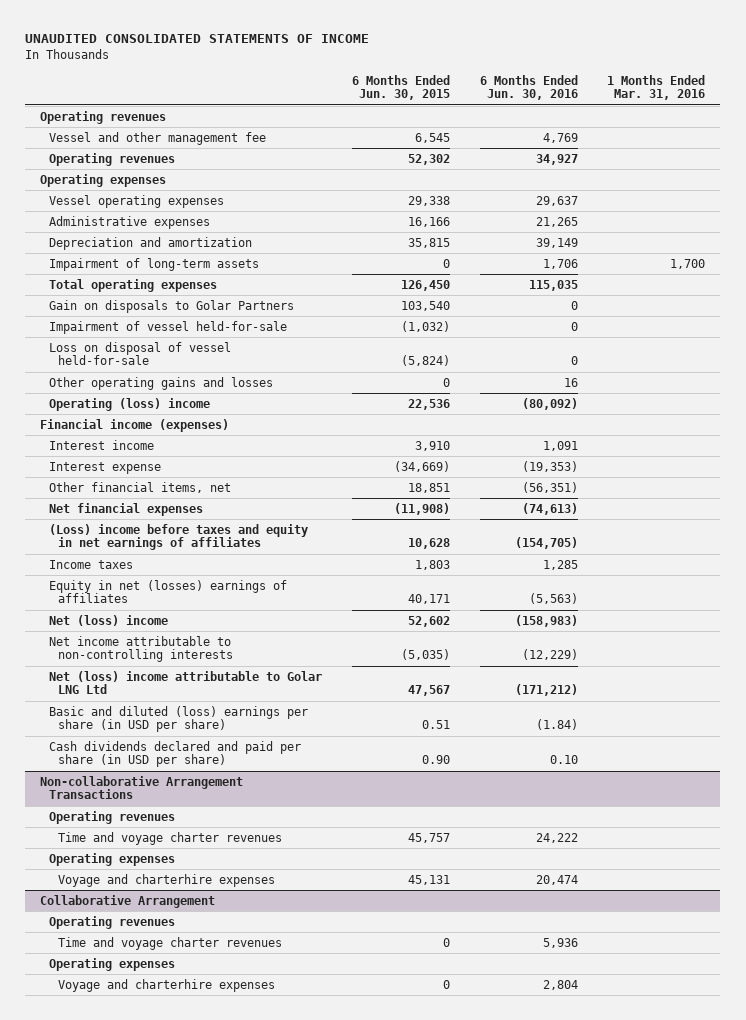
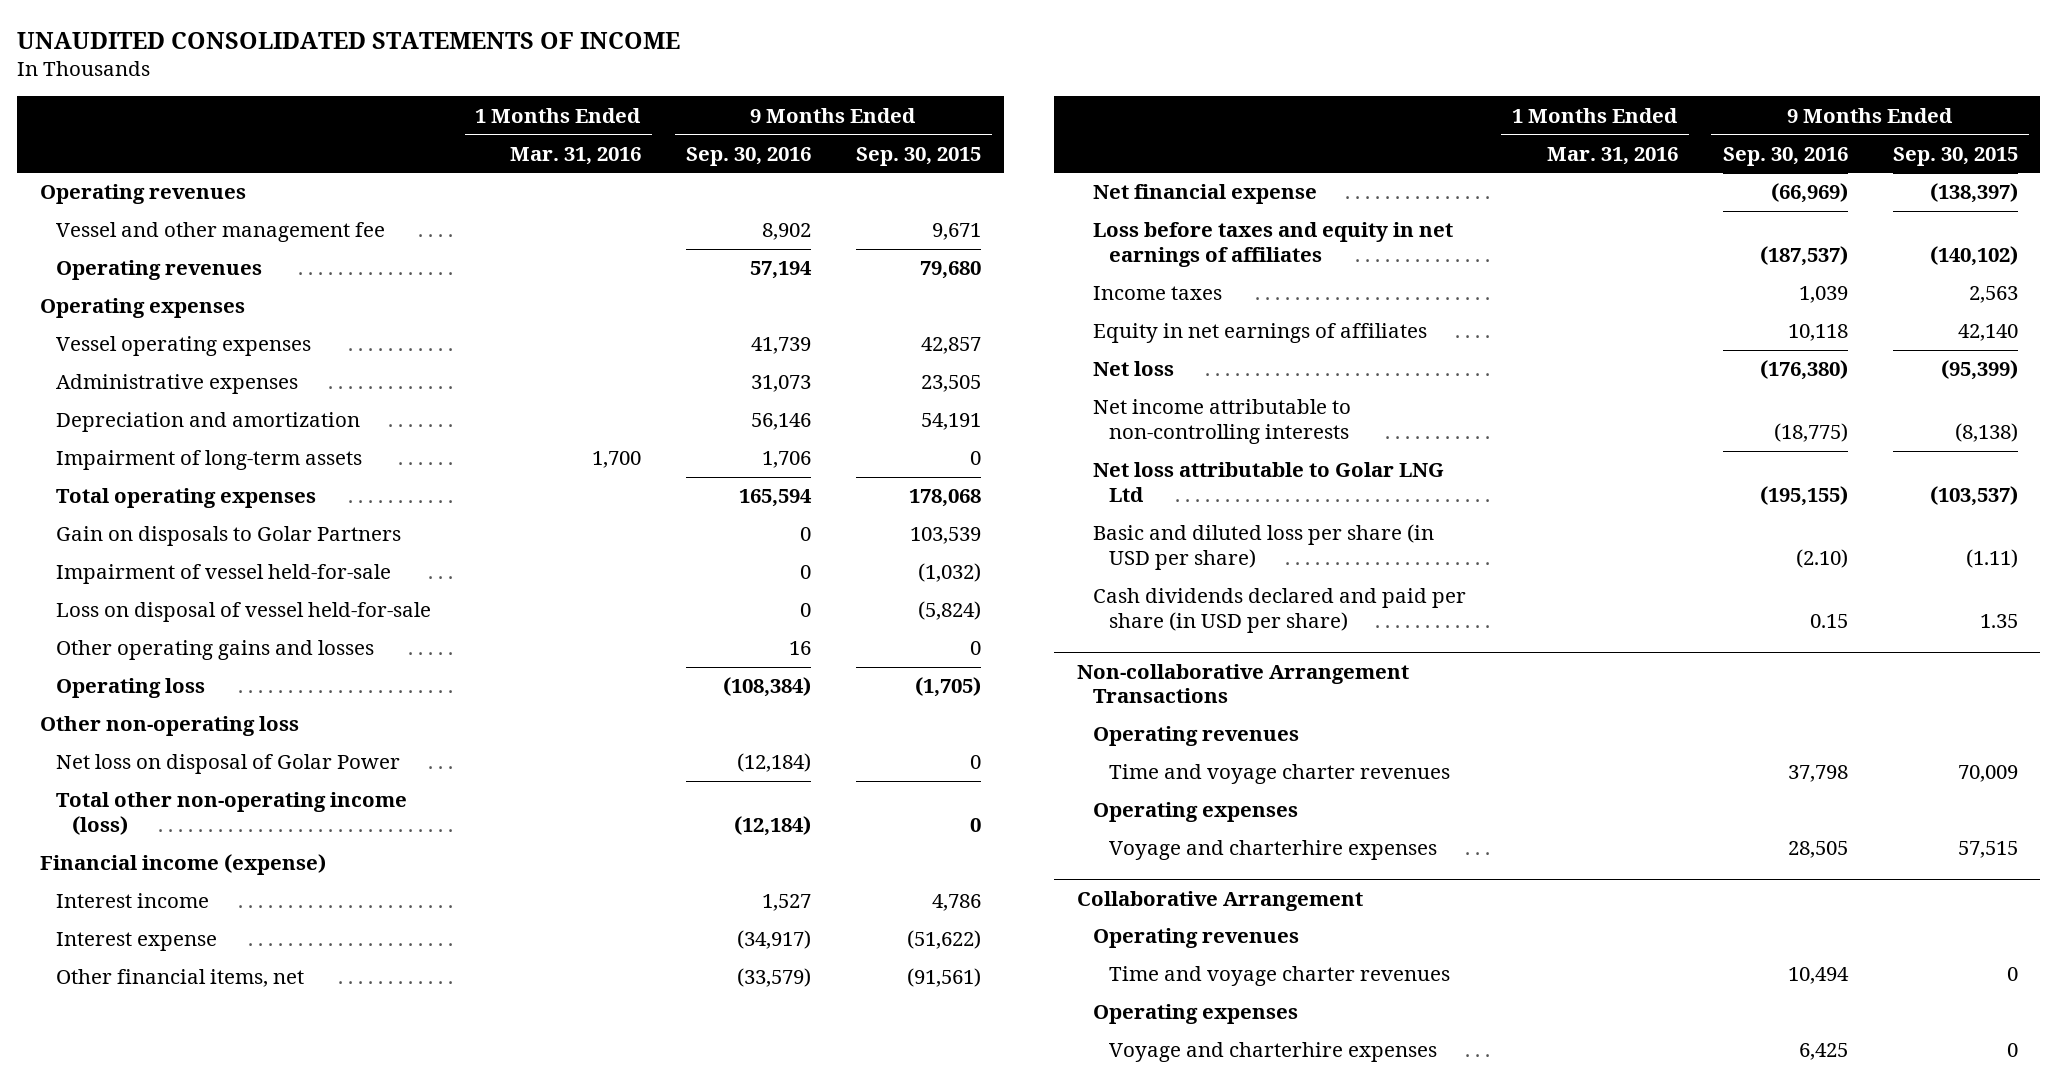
- | 6 Months Ended Jun. 30, 2015 | 6 Months Ended Jun. 30, 2016 | 1 Months Ended Mar. 31, 2016
+ | 1 Months Ended Mar. 31, 2016 | 9 Months Ended Sep. 30, 2016 | 9 Months Ended Sep. 30, 2015
- Operating (loss) income | 22,536 | (80,092) |
- Financial income (expenses)
+ Operating loss | | (108,384) | (1,705)
+ Other non-operating loss
+ Net loss on disposal of Golar Power | | (12,184) | 0
+ Total other non-operating income (loss) | | (12,184) | 0
+ Financial income (expense)
- Net financial expenses | (11,908) | (74,613) |
- (Loss) income before taxes and equity in net earnings of affiliates | 10,628 | (154,705) |
+ Net financial expense | | (66,969) | (138,397)
+ Loss before taxes and equity in net earnings of affiliates | | (187,537) | (140,102)
- Equity in net (losses) earnings of affiliates | 40,171 | (5,563) |
- Net (loss) income | 52,602 | (158,983) |
+ Equity in net earnings of affiliates | | 10,118 | 42,140
+ Net loss | | (176,380) | (95,399)
- Net (loss) income attributable to Golar LNG Ltd | 47,567 | (171,212) |
- Basic and diluted (loss) earnings per share (in USD per share) | 0.51 | (1.84) |
+ Net loss attributable to Golar LNG Ltd | | (195,155) | (103,537)
+ Basic and diluted loss per share (in USD per share) | | (2.10) | (1.11)

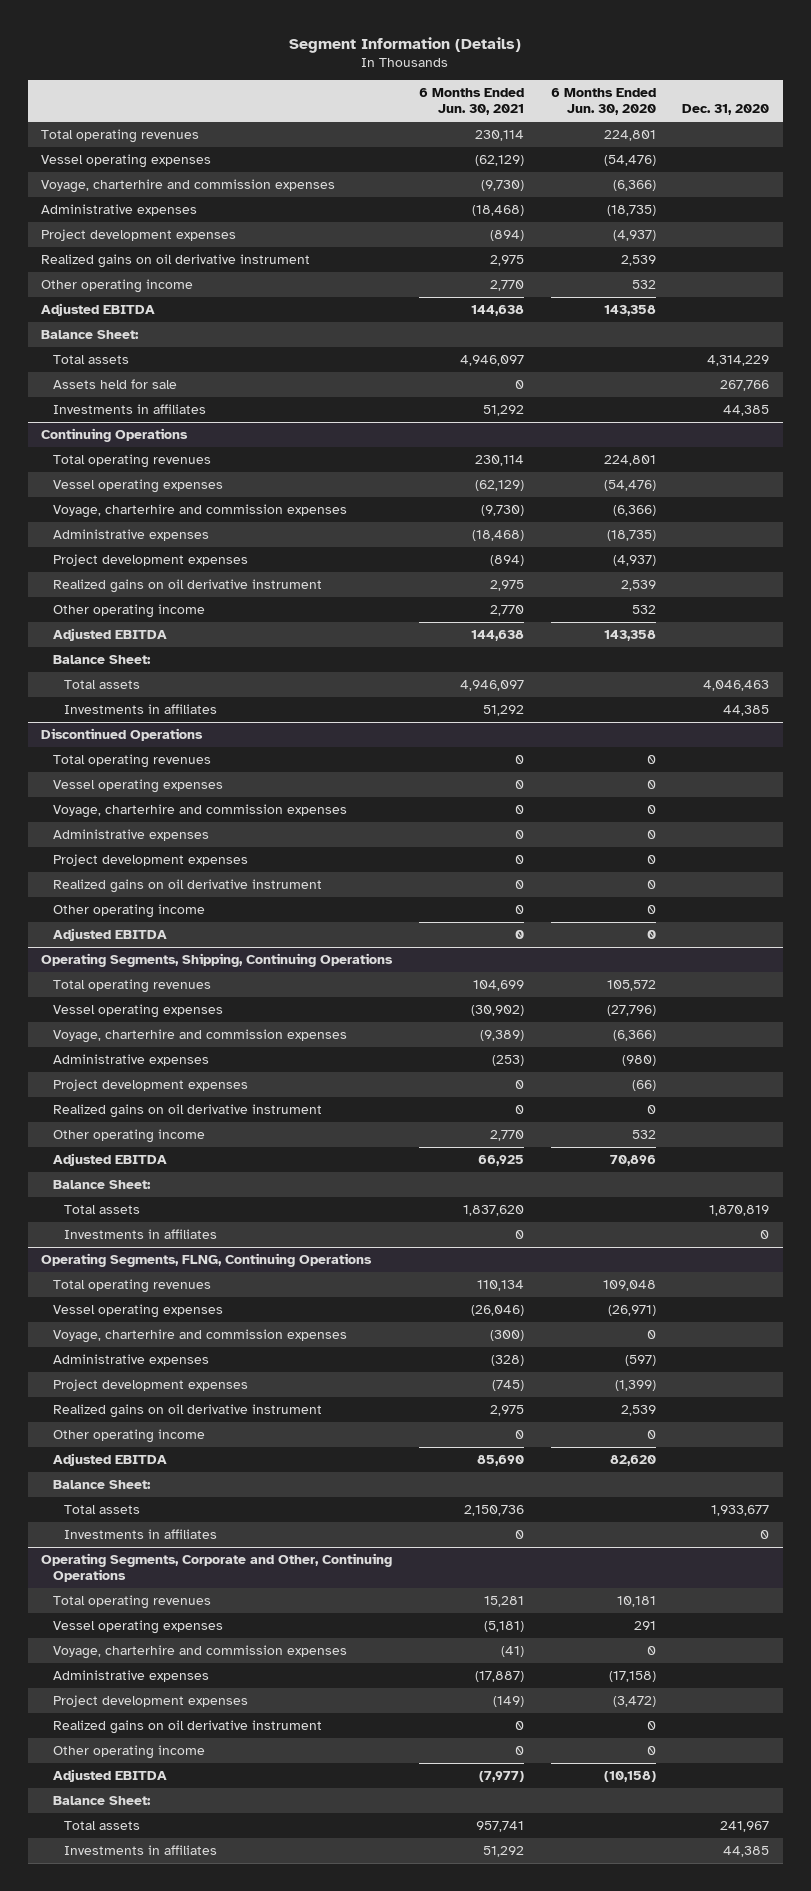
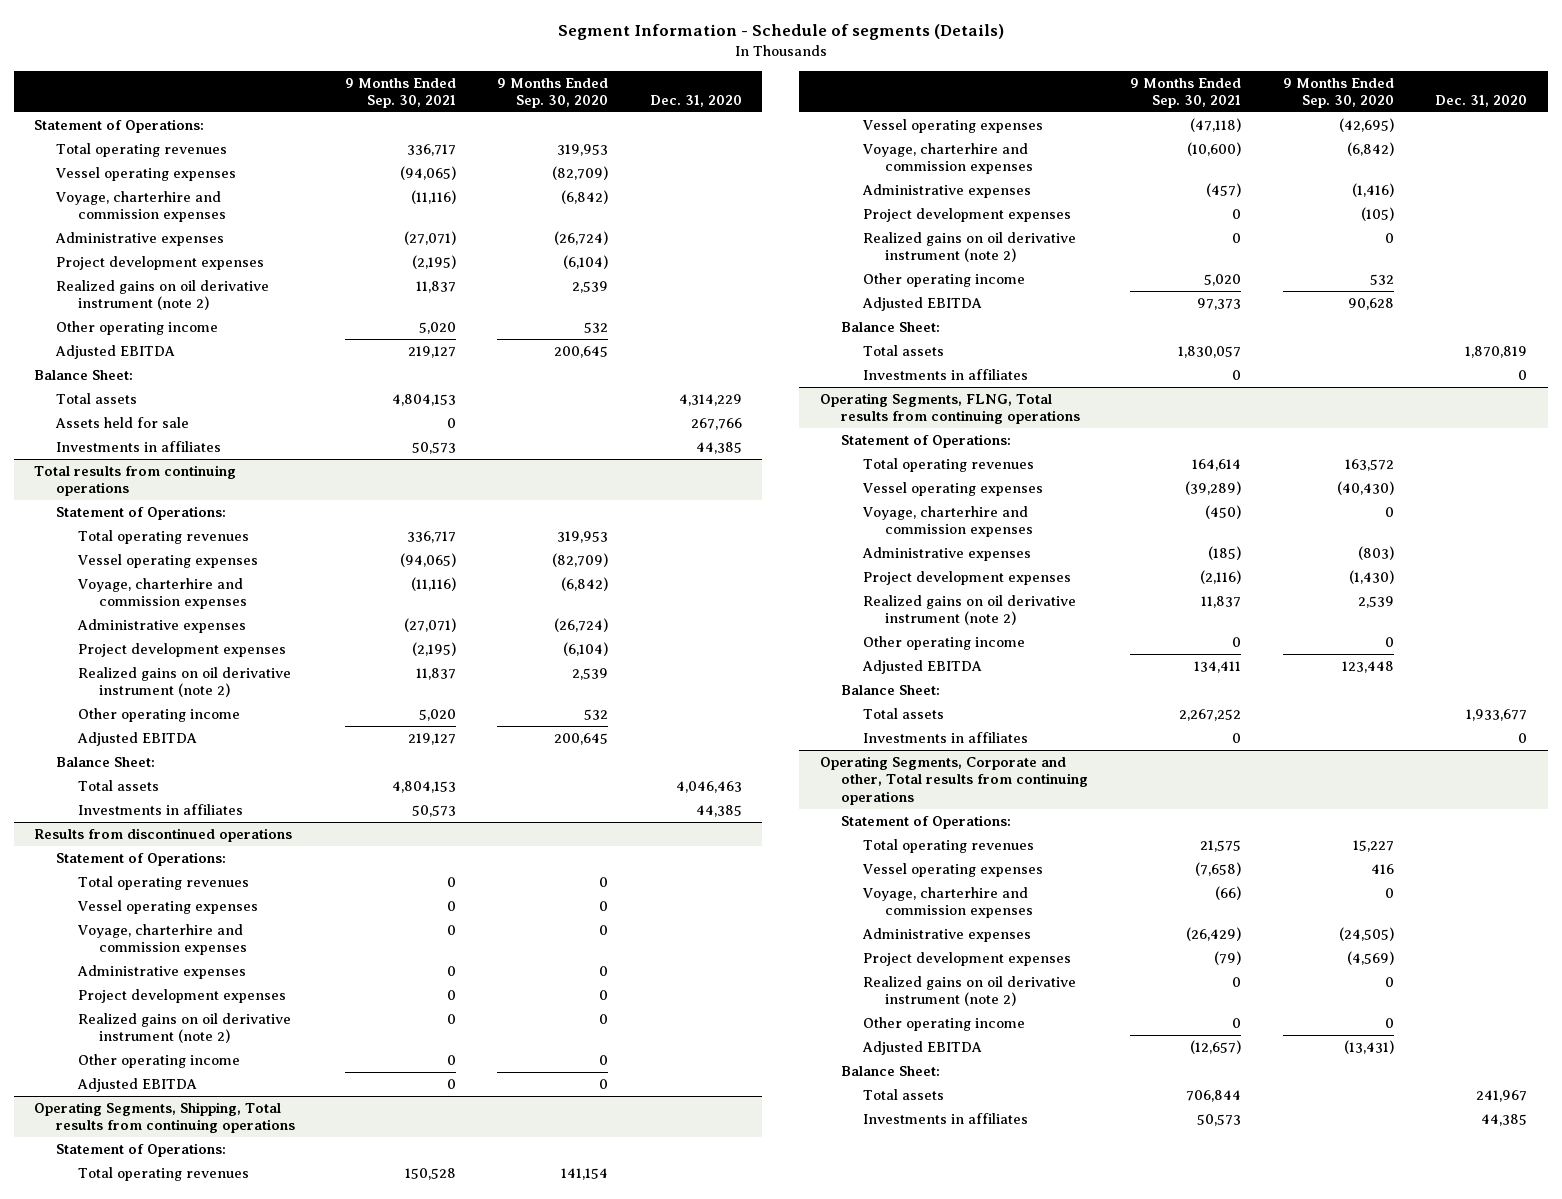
- Segment Information (Details)
+ Segment Information - Schedule of segments (Details)
- | 6 Months Ended Jun. 30, 2021 | 6 Months Ended Jun. 30, 2020 | Dec. 31, 2020
+ | 9 Months Ended Sep. 30, 2021 | 9 Months Ended Sep. 30, 2020 | Dec. 31, 2020
+ Statement of Operations:
- Realized gains on oil derivative instrument | 2,975 | 2,539 |
+ Realized gains on oil derivative instrument (note 2) | 11,837 | 2,539 |
- Continuing Operations
+ Total results from continuing operations
+ Statement of Operations:
- Realized gains on oil derivative instrument | 2,975 | 2,539 |
+ Realized gains on oil derivative instrument (note 2) | 11,837 | 2,539 |
- Discontinued Operations
+ Results from discontinued operations
+ Statement of Operations:
- Realized gains on oil derivative instrument | 0 | 0 |
+ Realized gains on oil derivative instrument (note 2) | 0 | 0 |
- Operating Segments, Shipping, Continuing Operations
+ Operating Segments, Shipping, Total results from continuing operations
+ Statement of Operations:
- Realized gains on oil derivative instrument | 0 | 0 |
+ Realized gains on oil derivative instrument (note 2) | 0 | 0 |
- Operating Segments, FLNG, Continuing Operations
+ Operating Segments, FLNG, Total results from continuing operations
+ Statement of Operations:
- Realized gains on oil derivative instrument | 2,975 | 2,539 |
+ Realized gains on oil derivative instrument (note 2) | 11,837 | 2,539 |
- Operating Segments, Corporate and Other, Continuing Operations
+ Operating Segments, Corporate and other, Total results from continuing operations
+ Statement of Operations:
- Realized gains on oil derivative instrument | 0 | 0 |
+ Realized gains on oil derivative instrument (note 2) | 0 | 0 |

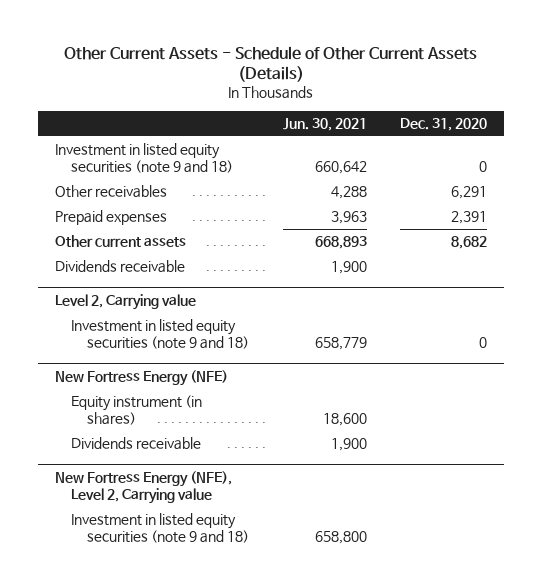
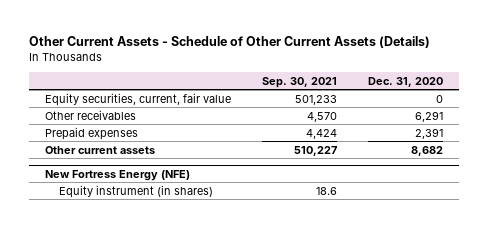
- | Jun. 30, 2021 | Dec. 31, 2020
+ | Sep. 30, 2021 | Dec. 31, 2020
- Investment in listed equity securities (note 9 and 18) | 660,642 | 0
+ Equity securities, current, fair value | 501,233 | 0
- Dividends receivable | 1,900 |
- Level 2, Carrying value
- Investment in listed equity securities (note 9 and 18) | 658,779 | 0
@ New Fortress Energy (NFE)
- Dividends receivable | 1,900 |
- New Fortress Energy (NFE), Level 2, Carrying value
- Investment in listed equity securities (note 9 and 18) | 658,800 |

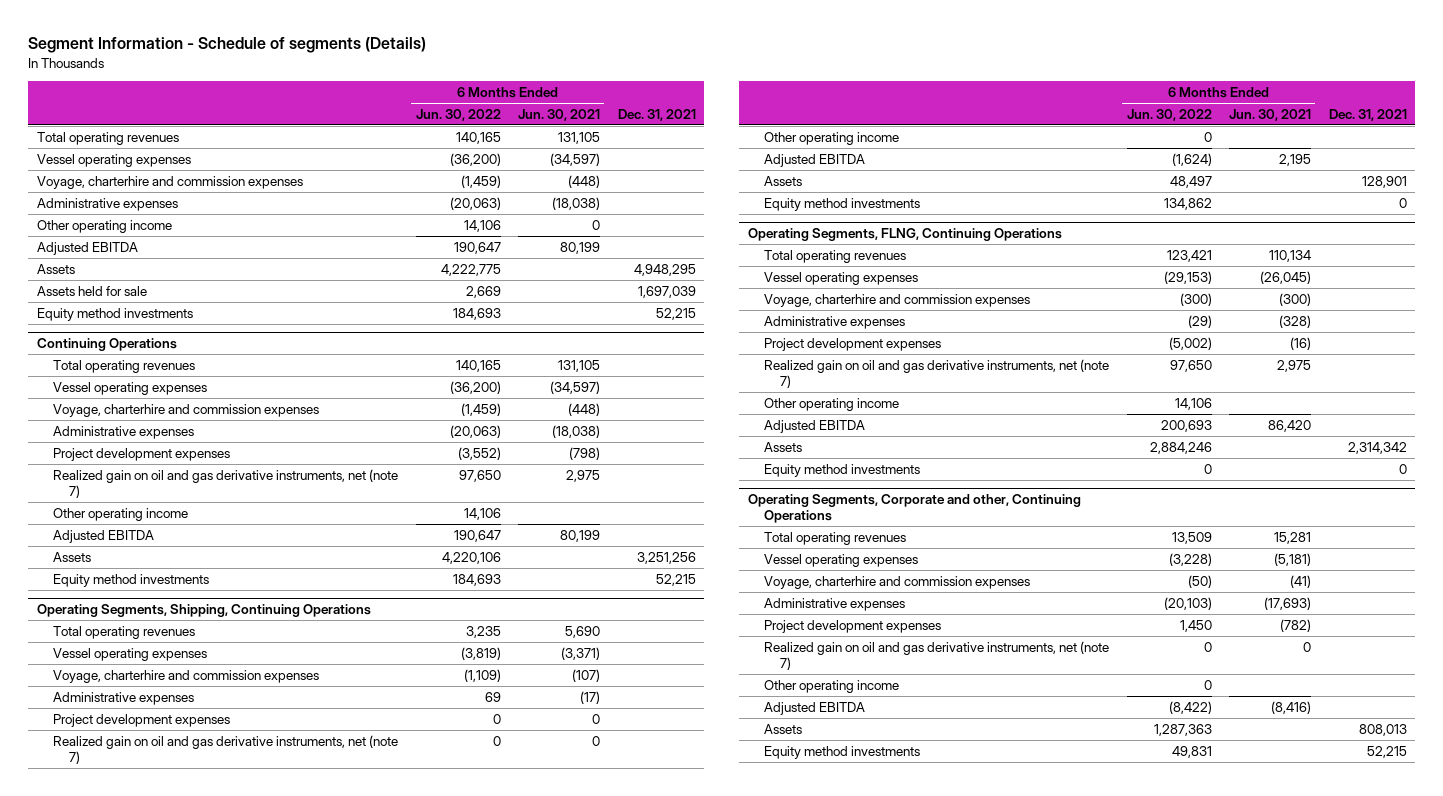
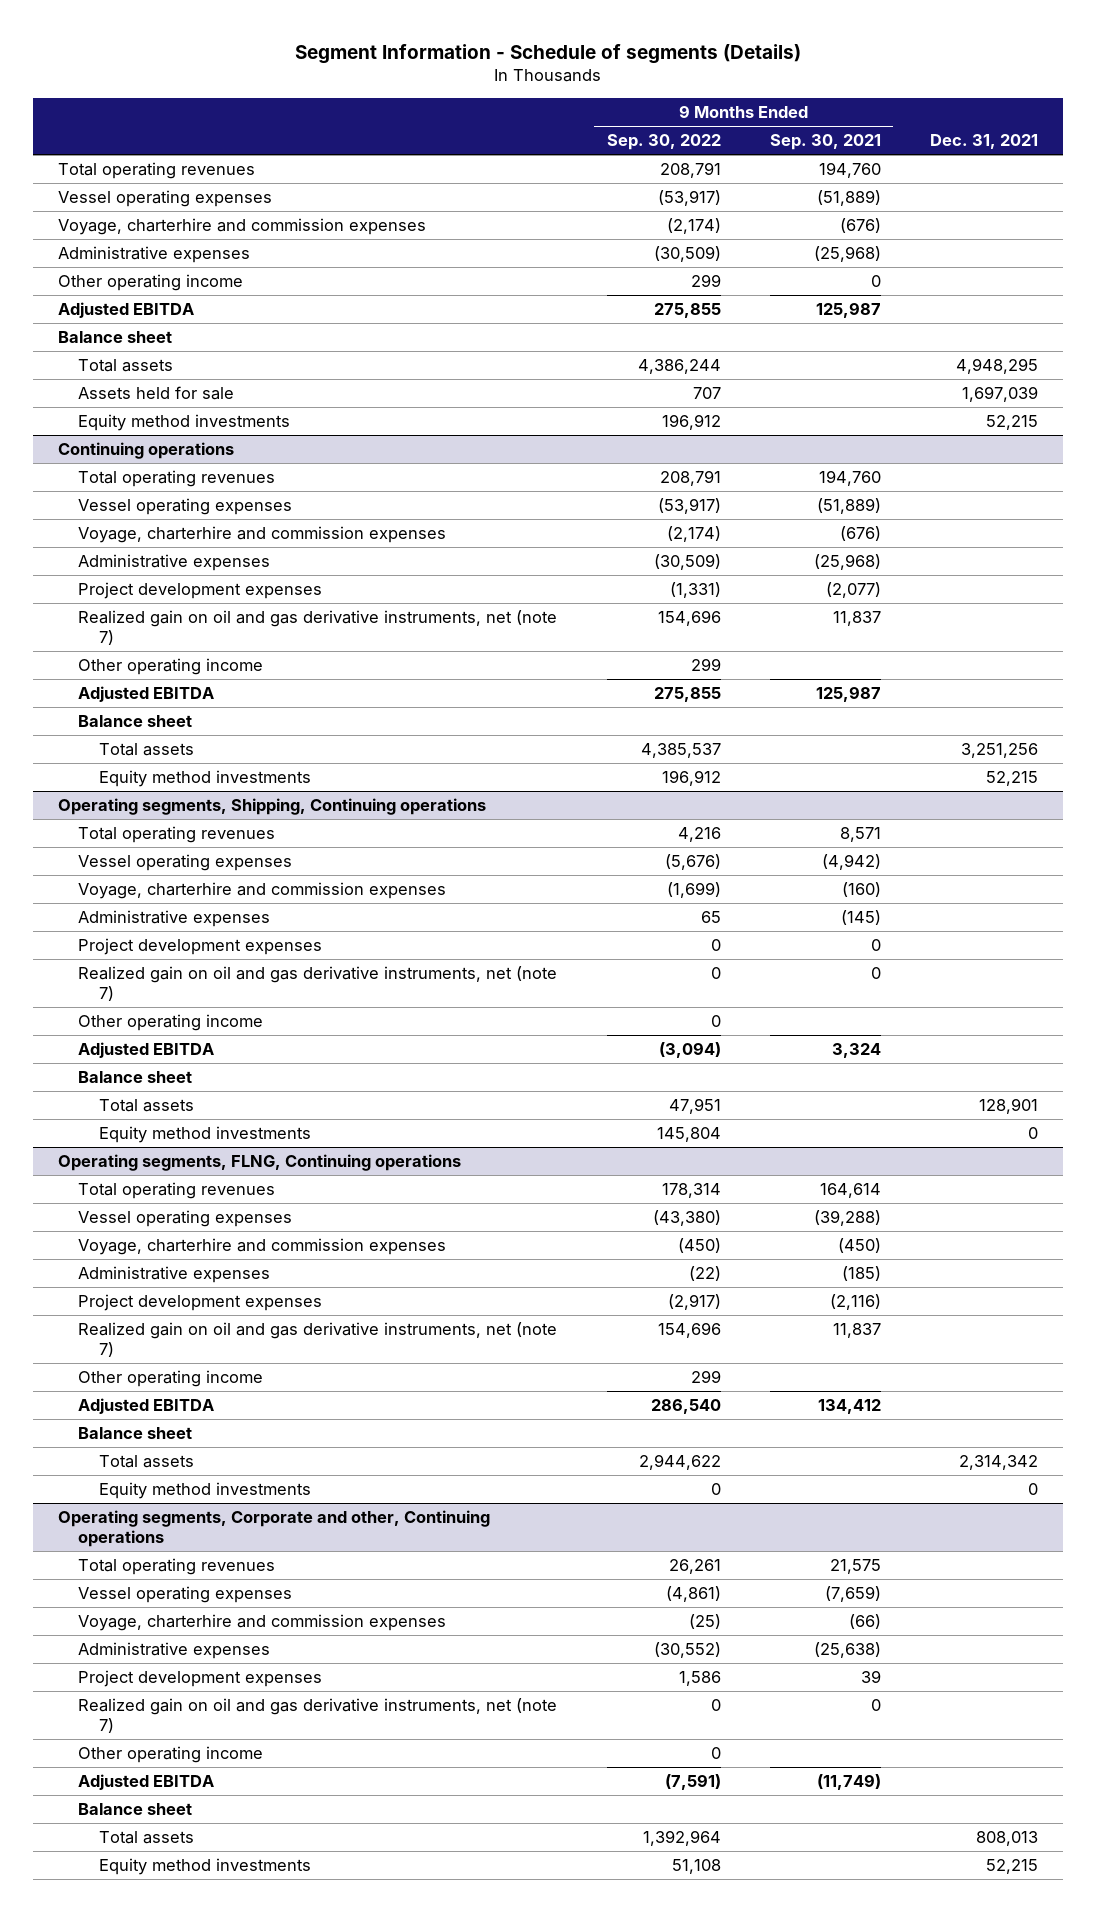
- | 6 Months Ended Jun. 30, 2022 | 6 Months Ended Jun. 30, 2021 | Dec. 31, 2021
+ | 9 Months Ended Sep. 30, 2022 | 9 Months Ended Sep. 30, 2021 | Dec. 31, 2021
- Assets | 4,222,775 | | 4,948,295
+ Balance sheet
+ Total assets | 4,386,244 | | 4,948,295
- Continuing Operations
+ Continuing operations
- Assets | 4,220,106 | | 3,251,256
+ Balance sheet
+ Total assets | 4,385,537 | | 3,251,256
- Operating Segments, Shipping, Continuing Operations
+ Operating segments, Shipping, Continuing operations
- Assets | 48,497 | | 128,901
+ Balance sheet
+ Total assets | 47,951 | | 128,901
- Operating Segments, FLNG, Continuing Operations
+ Operating segments, FLNG, Continuing operations
- Assets | 2,884,246 | | 2,314,342
+ Balance sheet
+ Total assets | 2,944,622 | | 2,314,342
- Operating Segments, Corporate and other, Continuing Operations
+ Operating segments, Corporate and other, Continuing operations
- Assets | 1,287,363 | | 808,013
+ Balance sheet
+ Total assets | 1,392,964 | | 808,013

